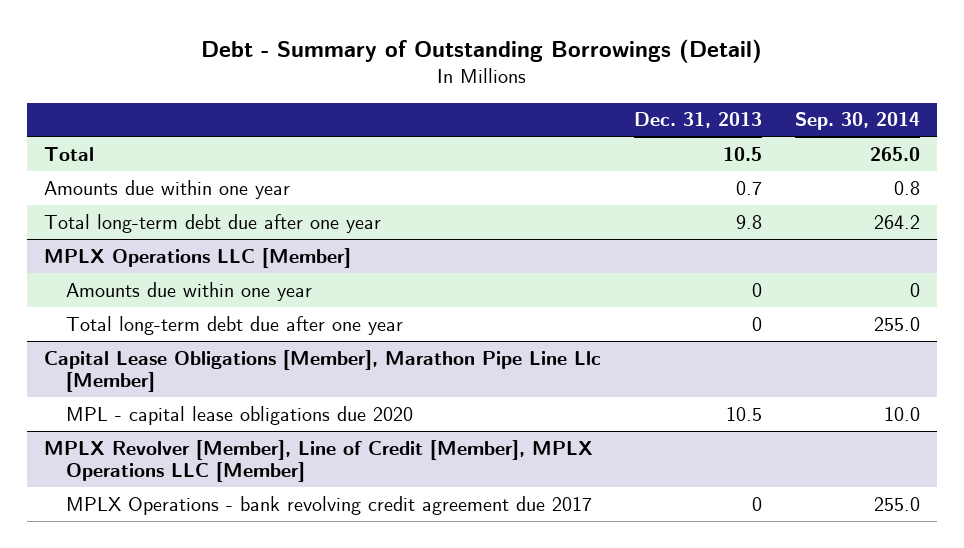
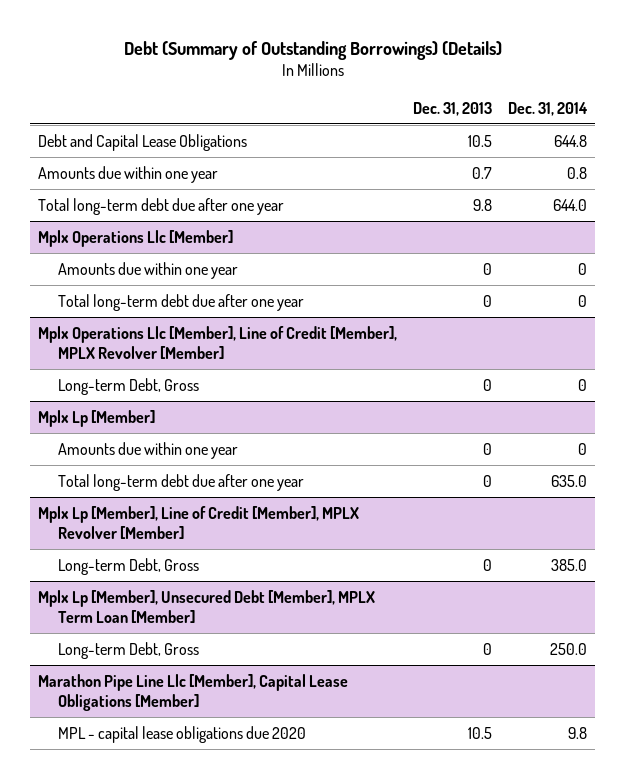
- Debt - Summary of Outstanding Borrowings (Detail)
+ Debt (Summary of Outstanding Borrowings) (Details)
- | Dec. 31, 2013 | Sep. 30, 2014
+ | Dec. 31, 2013 | Dec. 31, 2014
- Total | 10.5 | 265.0
+ Debt and Capital Lease Obligations | 10.5 | 644.8
- MPLX Operations LLC [Member]
+ Mplx Operations Llc [Member]
- Capital Lease Obligations [Member], Marathon Pipe Line Llc [Member]
+ Mplx Operations Llc [Member], Line of Credit [Member], MPLX Revolver [Member]
+ Long-term Debt, Gross | 0 | 0
+ Mplx Lp [Member]
+ Amounts due within one year | 0 | 0
+ Total long-term debt due after one year | 0 | 635.0
+ Mplx Lp [Member], Line of Credit [Member], MPLX Revolver [Member]
+ Long-term Debt, Gross | 0 | 385.0
+ Mplx Lp [Member], Unsecured Debt [Member], MPLX Term Loan [Member]
+ Long-term Debt, Gross | 0 | 250.0
+ Marathon Pipe Line Llc [Member], Capital Lease Obligations [Member]
- MPLX Revolver [Member], Line of Credit [Member], MPLX Operations LLC [Member]
- MPLX Operations - bank revolving credit agreement due 2017 | 0 | 255.0

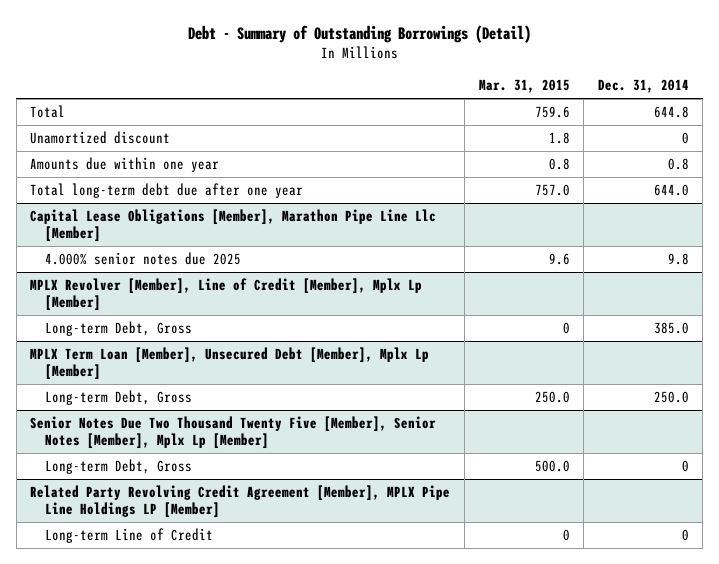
- Debt (Summary of Outstanding Borrowings) (Details)
+ Debt - Summary of Outstanding Borrowings (Detail)
- | Dec. 31, 2013 | Dec. 31, 2014
+ | Mar. 31, 2015 | Dec. 31, 2014
- Debt and Capital Lease Obligations | 10.5 | 644.8
+ Total | 759.6 | 644.8
+ Unamortized discount | 1.8 | 0
- Mplx Operations Llc [Member]
- Amounts due within one year | 0 | 0
- Total long-term debt due after one year | 0 | 0
- Mplx Operations Llc [Member], Line of Credit [Member], MPLX Revolver [Member]
- Long-term Debt, Gross | 0 | 0
- Mplx Lp [Member]
- Amounts due within one year | 0 | 0
- Total long-term debt due after one year | 0 | 635.0
- Mplx Lp [Member], Line of Credit [Member], MPLX Revolver [Member]
+ Capital Lease Obligations [Member], Marathon Pipe Line Llc [Member]
+ 4.000% senior notes due 2025 | 9.6 | 9.8
+ MPLX Revolver [Member], Line of Credit [Member], Mplx Lp [Member]
- Mplx Lp [Member], Unsecured Debt [Member], MPLX Term Loan [Member]
+ MPLX Term Loan [Member], Unsecured Debt [Member], Mplx Lp [Member]
- Marathon Pipe Line Llc [Member], Capital Lease Obligations [Member]
- MPL - capital lease obligations due 2020 | 10.5 | 9.8
+ Senior Notes Due Two Thousand Twenty Five [Member], Senior Notes [Member], Mplx Lp [Member]
+ Long-term Debt, Gross | 500.0 | 0
+ Related Party Revolving Credit Agreement [Member], MPLX Pipe Line Holdings LP [Member]
+ Long-term Line of Credit | 0 | 0

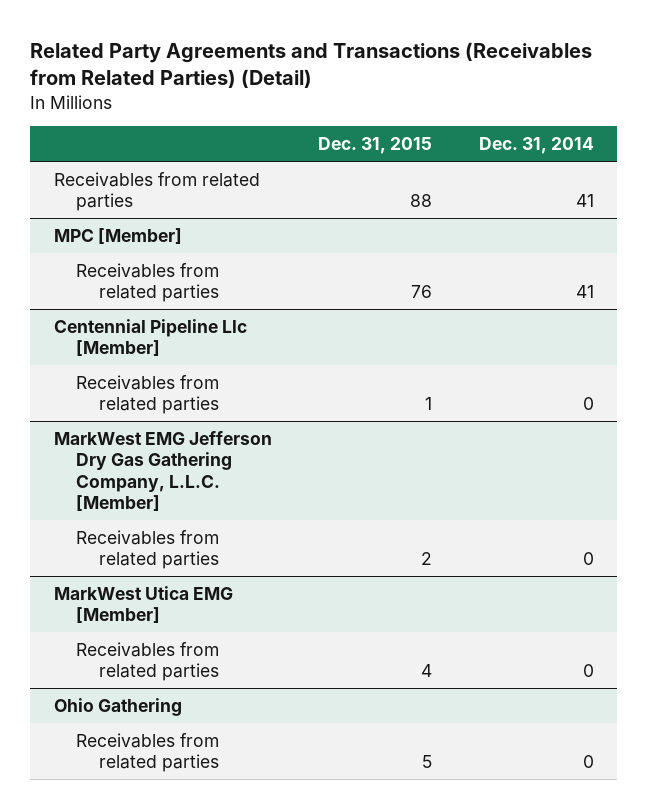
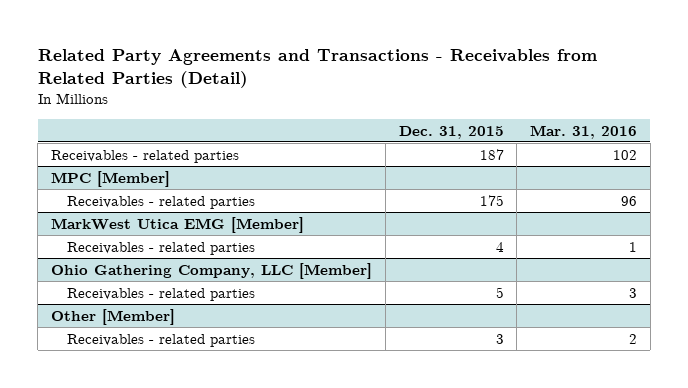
- Related Party Agreements and Transactions (Receivables from Related Parties) (Detail)
+ Related Party Agreements and Transactions - Receivables from Related Parties (Detail)
- | Dec. 31, 2015 | Dec. 31, 2014
+ | Dec. 31, 2015 | Mar. 31, 2016
- Receivables from related parties | 88 | 41
+ Receivables - related parties | 187 | 102
@ MPC [Member]
- Receivables from related parties | 76 | 41
- Centennial Pipeline Llc [Member]
- Receivables from related parties | 1 | 0
- MarkWest EMG Jefferson Dry Gas Gathering Company, L.L.C. [Member]
- Receivables from related parties | 2 | 0
@ MPC [Member]
+ Receivables - related parties | 175 | 96
@ MarkWest Utica EMG [Member]
- Receivables from related parties | 4 | 0
- Ohio Gathering
- Receivables from related parties | 5 | 0
@ MarkWest Utica EMG [Member]
+ Receivables - related parties | 4 | 1
+ Ohio Gathering Company, LLC [Member]
+ Receivables - related parties | 5 | 3
+ Other [Member]
+ Receivables - related parties | 3 | 2

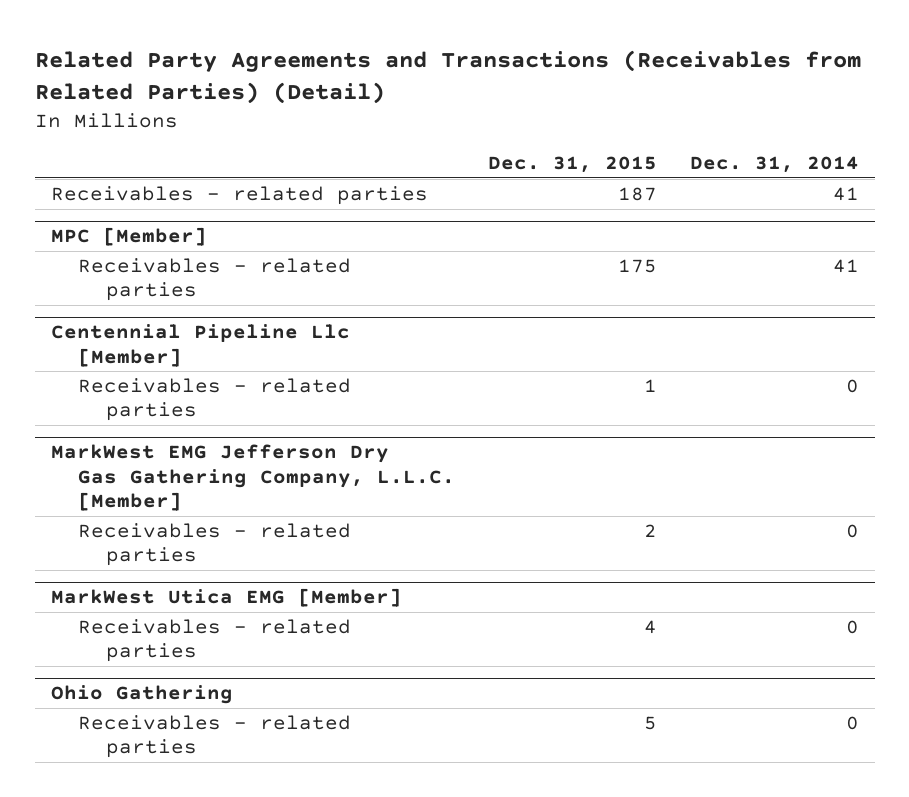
- Related Party Agreements and Transactions - Receivables from Related Parties (Detail)
+ Related Party Agreements and Transactions (Receivables from Related Parties) (Detail)
- | Dec. 31, 2015 | Mar. 31, 2016
+ | Dec. 31, 2015 | Dec. 31, 2014
+ Centennial Pipeline Llc [Member]
+ Receivables - related parties | 1 | 0
+ MarkWest EMG Jefferson Dry Gas Gathering Company, L.L.C. [Member]
+ Receivables - related parties | 2 | 0
- Ohio Gathering Company, LLC [Member]
+ Ohio Gathering
- Other [Member]
- Receivables - related parties | 3 | 2

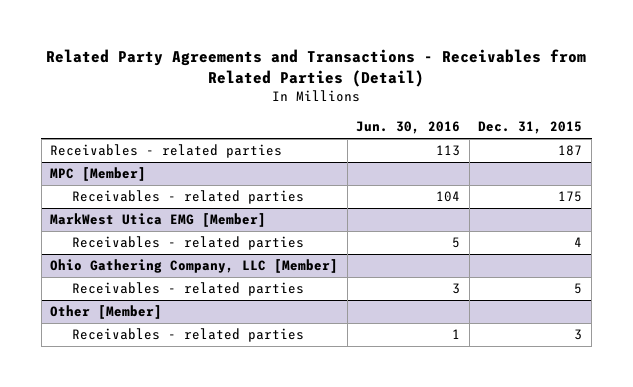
- Related Party Agreements and Transactions (Receivables from Related Parties) (Detail)
+ Related Party Agreements and Transactions - Receivables from Related Parties (Detail)
- | Dec. 31, 2015 | Dec. 31, 2014
+ | Jun. 30, 2016 | Dec. 31, 2015
- Centennial Pipeline Llc [Member]
- Receivables - related parties | 1 | 0
- MarkWest EMG Jefferson Dry Gas Gathering Company, L.L.C. [Member]
- Receivables - related parties | 2 | 0
- Ohio Gathering
+ Ohio Gathering Company, LLC [Member]
+ Other [Member]
+ Receivables - related parties | 1 | 3

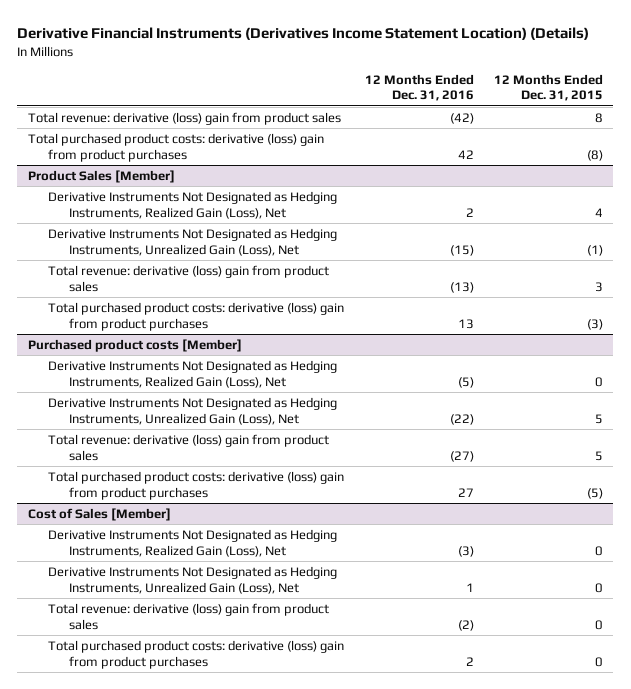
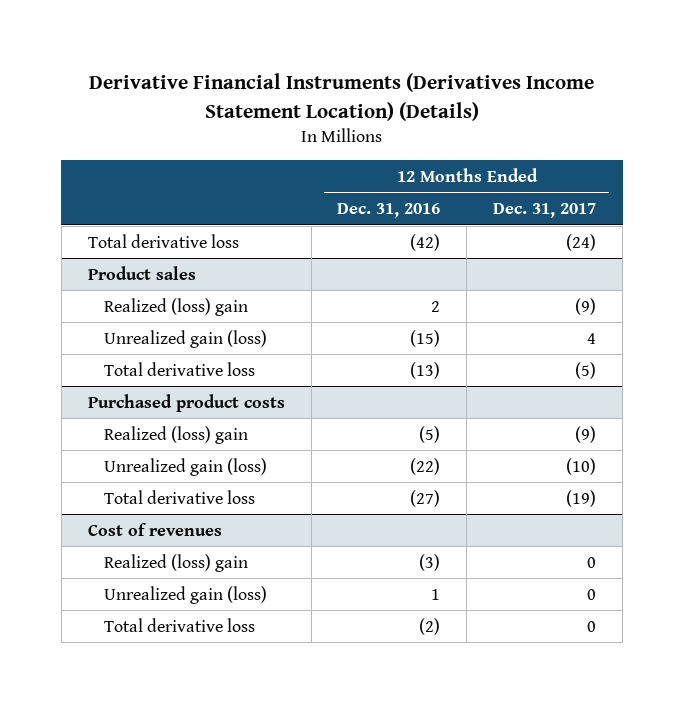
- | 12 Months Ended Dec. 31, 2016 | 12 Months Ended Dec. 31, 2015
+ | 12 Months Ended Dec. 31, 2016 | 12 Months Ended Dec. 31, 2017
- Total revenue: derivative (loss) gain from product sales | (42) | 8
- Total purchased product costs: derivative (loss) gain from product purchases | 42 | (8)
- Product Sales [Member]
- Derivative Instruments Not Designated as Hedging Instruments, Realized Gain (Loss), Net | 2 | 4
- Derivative Instruments Not Designated as Hedging Instruments, Unrealized Gain (Loss), Net | (15) | (1)
- Total revenue: derivative (loss) gain from product sales | (13) | 3
- Total purchased product costs: derivative (loss) gain from product purchases | 13 | (3)
- Purchased product costs [Member]
- Derivative Instruments Not Designated as Hedging Instruments, Realized Gain (Loss), Net | (5) | 0
- Derivative Instruments Not Designated as Hedging Instruments, Unrealized Gain (Loss), Net | (22) | 5
- Total revenue: derivative (loss) gain from product sales | (27) | 5
- Total purchased product costs: derivative (loss) gain from product purchases | 27 | (5)
- Cost of Sales [Member]
- Derivative Instruments Not Designated as Hedging Instruments, Realized Gain (Loss), Net | (3) | 0
- Derivative Instruments Not Designated as Hedging Instruments, Unrealized Gain (Loss), Net | 1 | 0
- Total revenue: derivative (loss) gain from product sales | (2) | 0
- Total purchased product costs: derivative (loss) gain from product purchases | 2 | 0
+ Total derivative loss | (42) | (24)
+ Product sales
+ Realized (loss) gain | 2 | (9)
+ Unrealized gain (loss) | (15) | 4
+ Total derivative loss | (13) | (5)
+ Purchased product costs
+ Realized (loss) gain | (5) | (9)
+ Unrealized gain (loss) | (22) | (10)
+ Total derivative loss | (27) | (19)
+ Cost of revenues
+ Realized (loss) gain | (3) | 0
+ Unrealized gain (loss) | 1 | 0
+ Total derivative loss | (2) | 0

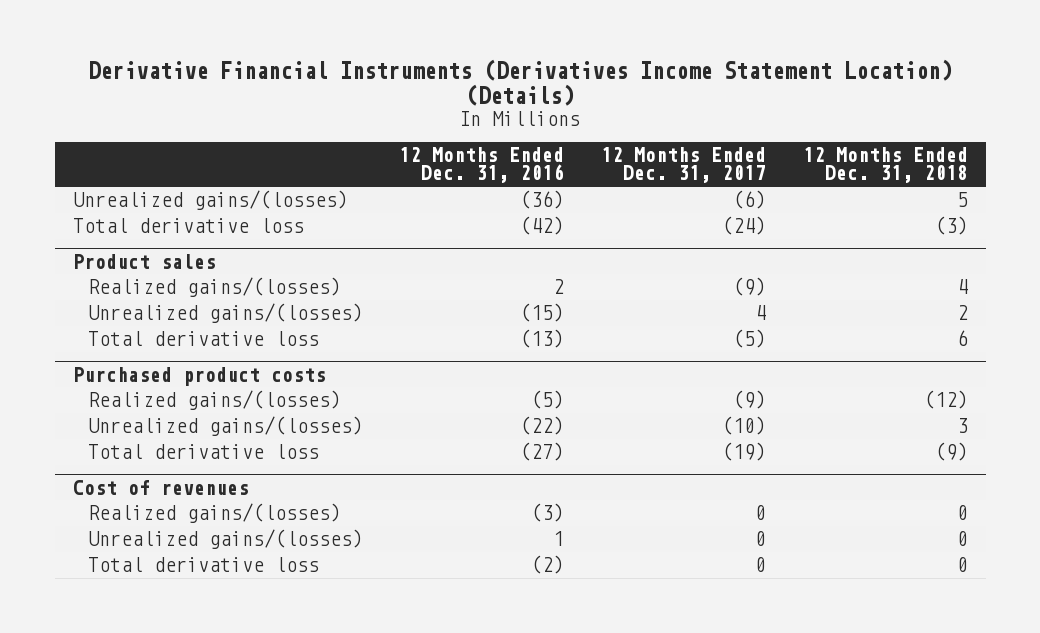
- | 12 Months Ended Dec. 31, 2016 | 12 Months Ended Dec. 31, 2017
+ | 12 Months Ended Dec. 31, 2016 | 12 Months Ended Dec. 31, 2017 | 12 Months Ended Dec. 31, 2018
+ Unrealized gains/(losses) | (36) | (6) | 5
@ Product sales
- Realized (loss) gain | 2 | (9)
- Unrealized gain (loss) | (15) | 4
+ Realized gains/(losses) | 2 | (9) | 4
+ Unrealized gains/(losses) | (15) | 4 | 2
@ Purchased product costs
- Realized (loss) gain | (5) | (9)
- Unrealized gain (loss) | (22) | (10)
+ Realized gains/(losses) | (5) | (9) | (12)
+ Unrealized gains/(losses) | (22) | (10) | 3
@ Cost of revenues
- Realized (loss) gain | (3) | 0
- Unrealized gain (loss) | 1 | 0
+ Realized gains/(losses) | (3) | 0 | 0
+ Unrealized gains/(losses) | 1 | 0 | 0

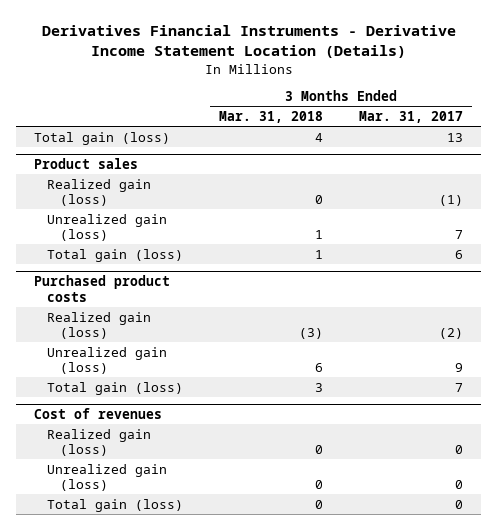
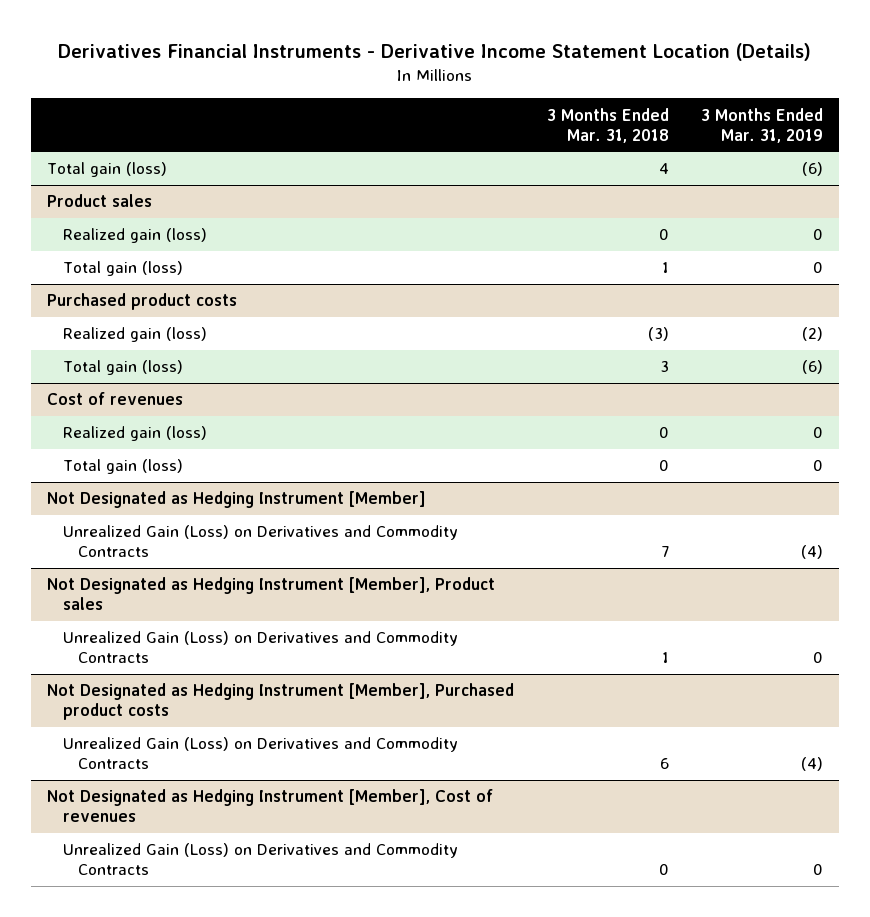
- | 3 Months Ended Mar. 31, 2018 | 3 Months Ended Mar. 31, 2017
+ | 3 Months Ended Mar. 31, 2018 | 3 Months Ended Mar. 31, 2019
@ Product sales
- Unrealized gain (loss) | 1 | 7
@ Purchased product costs
- Unrealized gain (loss) | 6 | 9
@ Cost of revenues
- Unrealized gain (loss) | 0 | 0
+ Not Designated as Hedging Instrument [Member]
+ Unrealized Gain (Loss) on Derivatives and Commodity Contracts | 7 | (4)
+ Not Designated as Hedging Instrument [Member], Product sales
+ Unrealized Gain (Loss) on Derivatives and Commodity Contracts | 1 | 0
+ Not Designated as Hedging Instrument [Member], Purchased product costs
+ Unrealized Gain (Loss) on Derivatives and Commodity Contracts | 6 | (4)
+ Not Designated as Hedging Instrument [Member], Cost of revenues
+ Unrealized Gain (Loss) on Derivatives and Commodity Contracts | 0 | 0

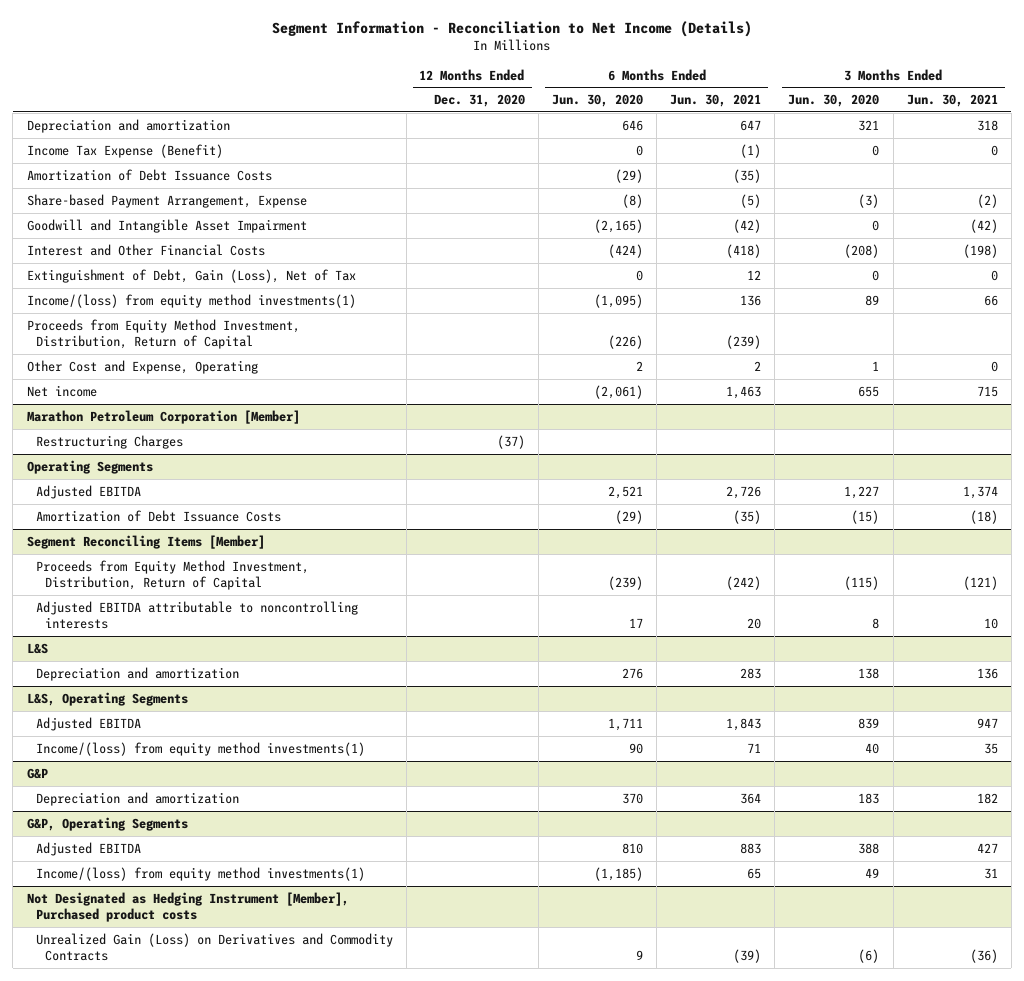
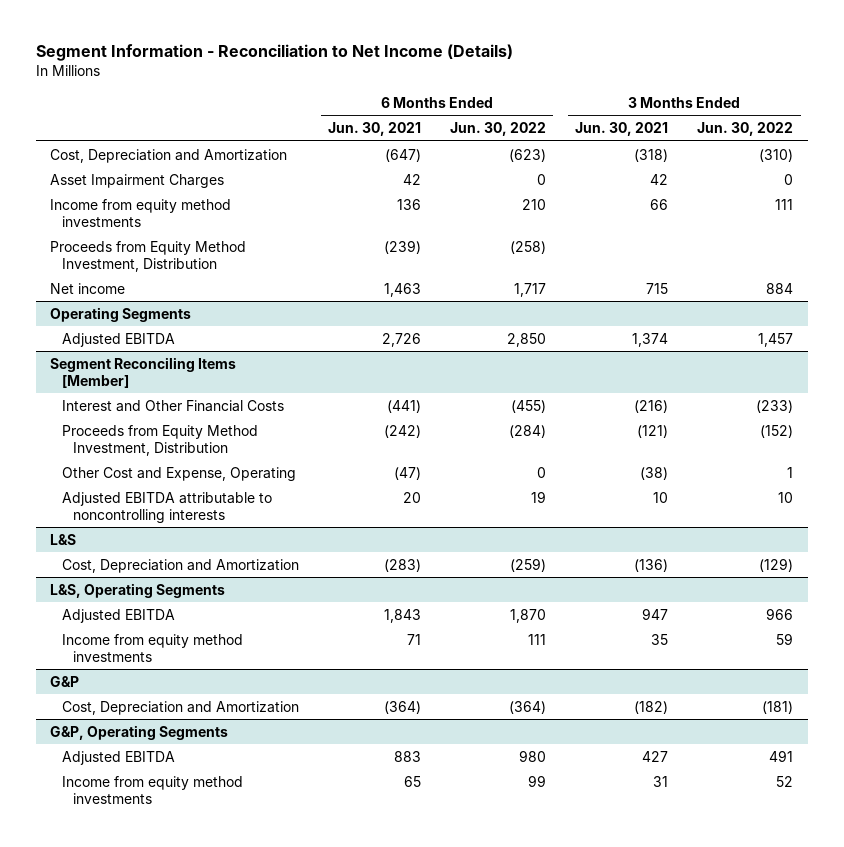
- | 12 Months Ended Dec. 31, 2020 | 6 Months Ended Jun. 30, 2020 | 6 Months Ended Jun. 30, 2021 | 3 Months Ended Jun. 30, 2020 | 3 Months Ended Jun. 30, 2021
+ | 6 Months Ended Jun. 30, 2021 | 6 Months Ended Jun. 30, 2022 | 3 Months Ended Jun. 30, 2021 | 3 Months Ended Jun. 30, 2022
- Depreciation and amortization | | 646 | 647 | 321 | 318
- Income Tax Expense (Benefit) | | 0 | (1) | 0 | 0
- Amortization of Debt Issuance Costs | | (29) | (35) | |
- Share-based Payment Arrangement, Expense | | (8) | (5) | (3) | (2)
- Goodwill and Intangible Asset Impairment | | (2,165) | (42) | 0 | (42)
- Interest and Other Financial Costs | | (424) | (418) | (208) | (198)
- Extinguishment of Debt, Gain (Loss), Net of Tax | | 0 | 12 | 0 | 0
- Income/(loss) from equity method investments(1) | | (1,095) | 136 | 89 | 66
- Proceeds from Equity Method Investment, Distribution, Return of Capital | | (226) | (239) | |
- Other Cost and Expense, Operating | | 2 | 2 | 1 | 0
+ Cost, Depreciation and Amortization | (647) | (623) | (318) | (310)
+ Asset Impairment Charges | 42 | 0 | 42 | 0
+ Income from equity method investments | 136 | 210 | 66 | 111
+ Proceeds from Equity Method Investment, Distribution | (239) | (258) | |
- Marathon Petroleum Corporation [Member]
- Restructuring Charges | (37) | | | |
@ Operating Segments
- Amortization of Debt Issuance Costs | | (29) | (35) | (15) | (18)
@ Segment Reconciling Items [Member]
- Proceeds from Equity Method Investment, Distribution, Return of Capital | | (239) | (242) | (115) | (121)
+ Interest and Other Financial Costs | (441) | (455) | (216) | (233)
+ Proceeds from Equity Method Investment, Distribution | (242) | (284) | (121) | (152)
+ Other Cost and Expense, Operating | (47) | 0 | (38) | 1
@ L&S
- Depreciation and amortization | | 276 | 283 | 138 | 136
+ Cost, Depreciation and Amortization | (283) | (259) | (136) | (129)
@ L&S, Operating Segments
- Income/(loss) from equity method investments(1) | | 90 | 71 | 40 | 35
+ Income from equity method investments | 71 | 111 | 35 | 59
@ G&P
- Depreciation and amortization | | 370 | 364 | 183 | 182
+ Cost, Depreciation and Amortization | (364) | (364) | (182) | (181)
@ G&P, Operating Segments
- Income/(loss) from equity method investments(1) | | (1,185) | 65 | 49 | 31
- Not Designated as Hedging Instrument [Member], Purchased product costs
- Unrealized Gain (Loss) on Derivatives and Commodity Contracts | | 9 | (39) | (6) | (36)
@ G&P, Operating Segments
+ Income from equity method investments | 65 | 99 | 31 | 52

